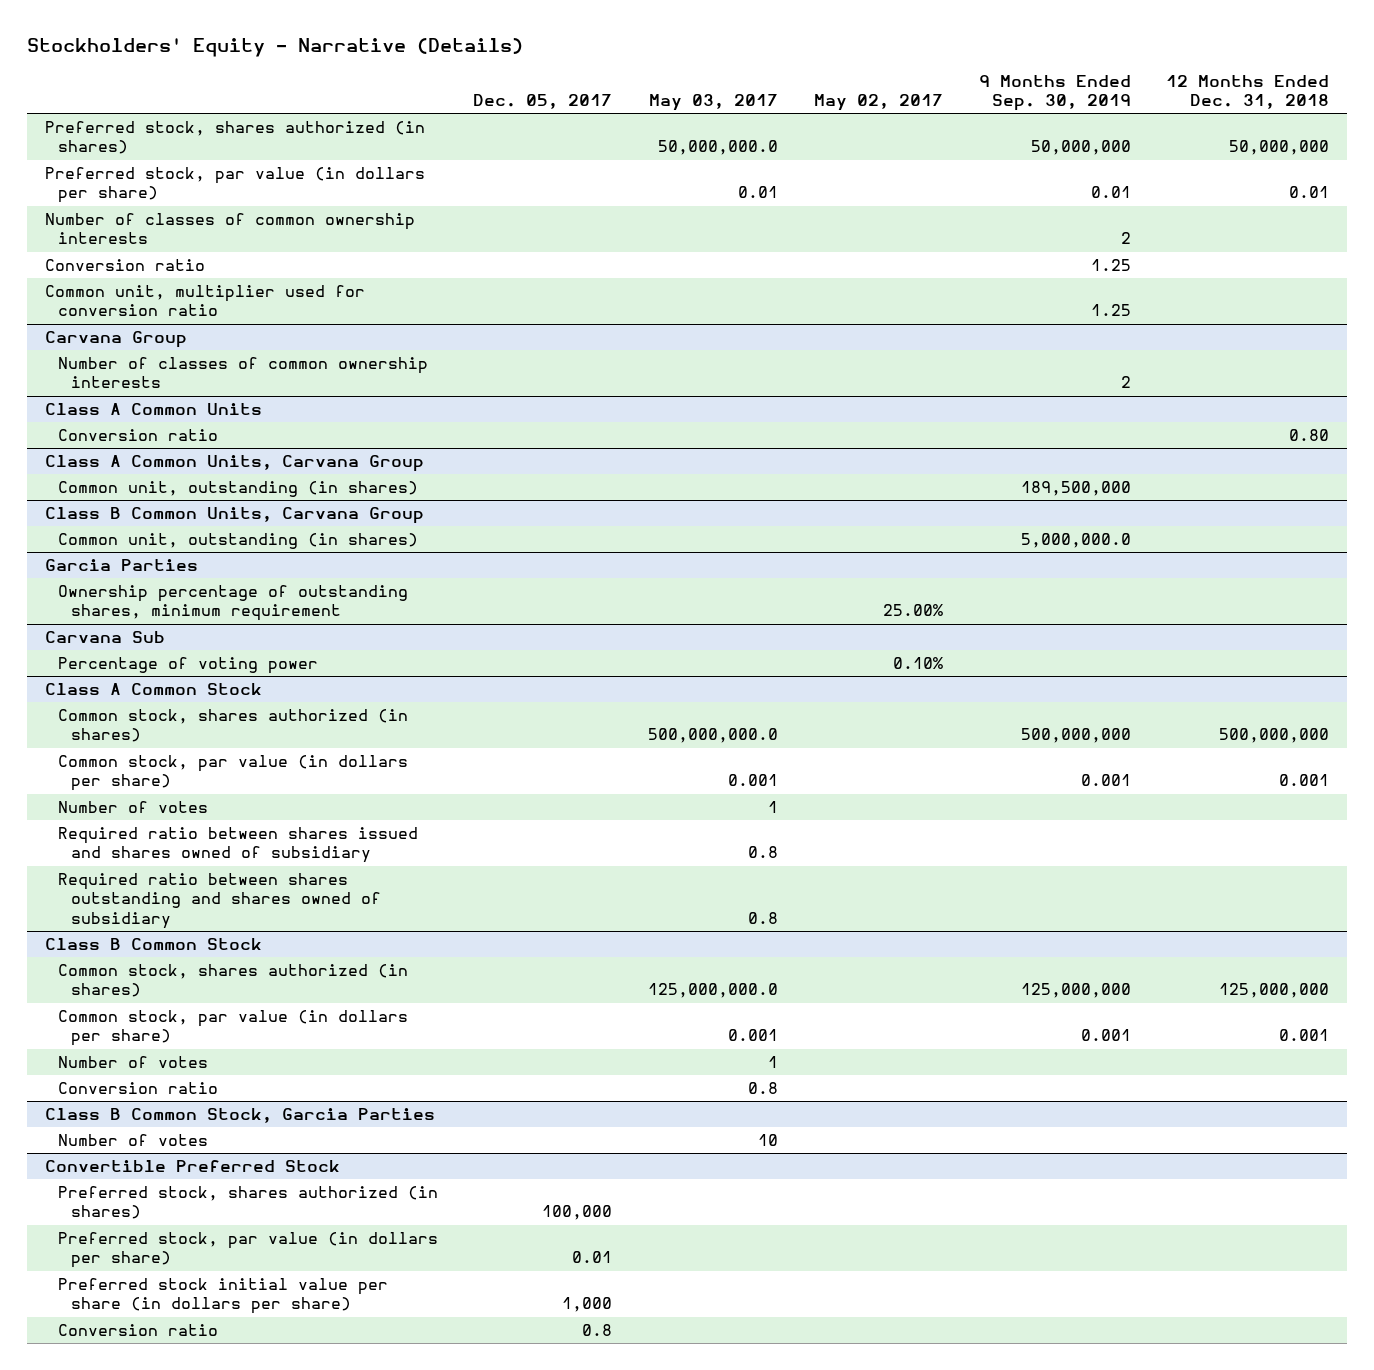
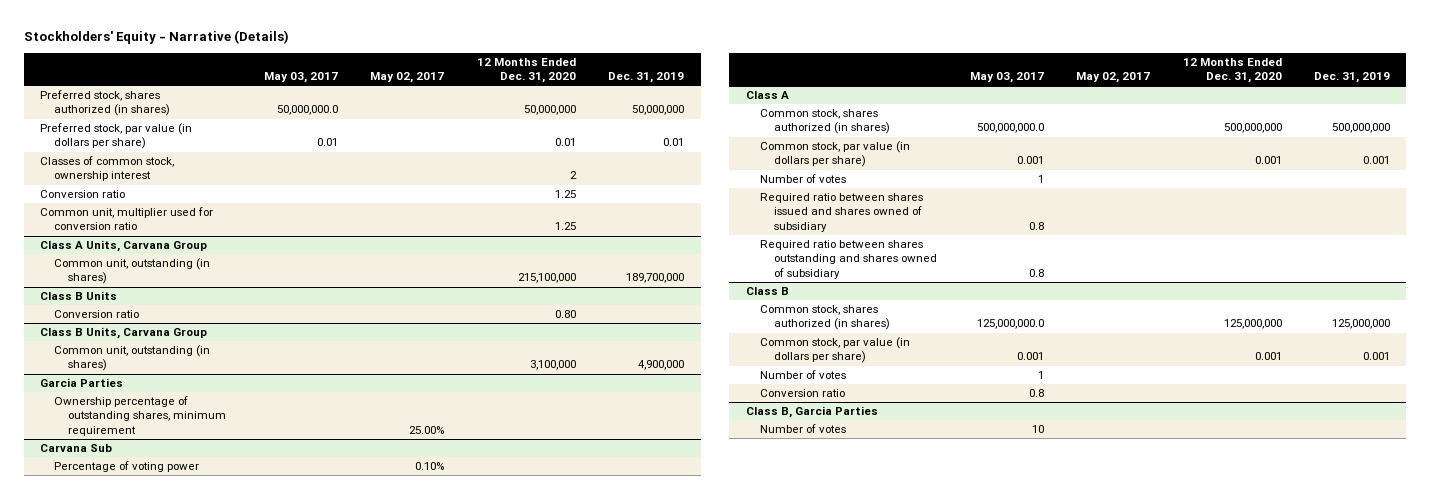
- | Dec. 05, 2017 | May 03, 2017 | May 02, 2017 | 9 Months Ended Sep. 30, 2019 | 12 Months Ended Dec. 31, 2018
+ | May 03, 2017 | May 02, 2017 | 12 Months Ended Dec. 31, 2020 | Dec. 31, 2019
- Number of classes of common ownership interests | | | | 2 |
+ Classes of common stock, ownership interest | | | 2 |
- Carvana Group
- Number of classes of common ownership interests | | | | 2 |
- Class A Common Units
- Conversion ratio | | | | | 0.80
- Class A Common Units, Carvana Group
+ Class A Units, Carvana Group
- Class B Common Units, Carvana Group
+ Class B Units
+ Conversion ratio | | | 0.80 |
+ Class B Units, Carvana Group
- Class A Common Stock
+ Class A
- Class B Common Stock
+ Class B
- Class B Common Stock, Garcia Parties
+ Class B, Garcia Parties
- Convertible Preferred Stock
- Preferred stock, shares authorized (in shares) | 100,000 | | | |
- Preferred stock, par value (in dollars per share) | 0.01 | | | |
- Preferred stock initial value per share (in dollars per share) | 1,000 | | | |
- Conversion ratio | 0.8 | | | |

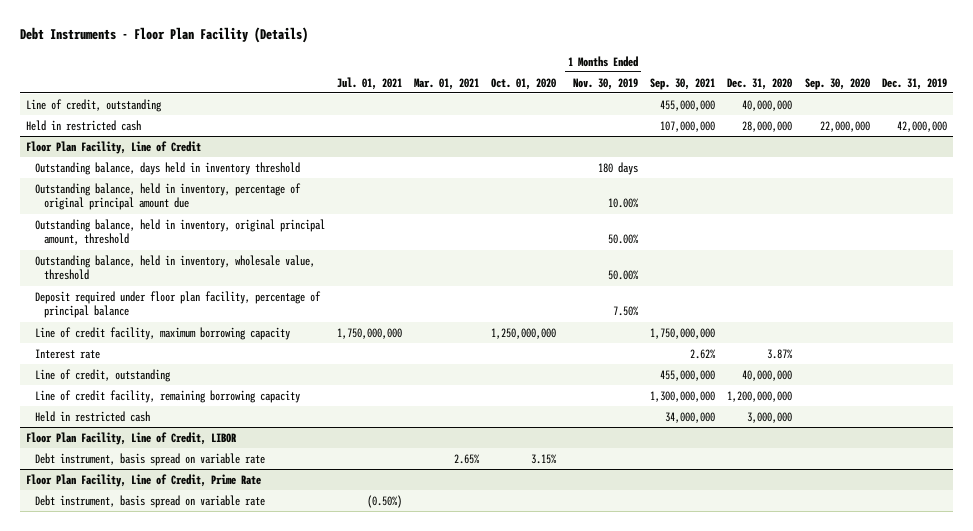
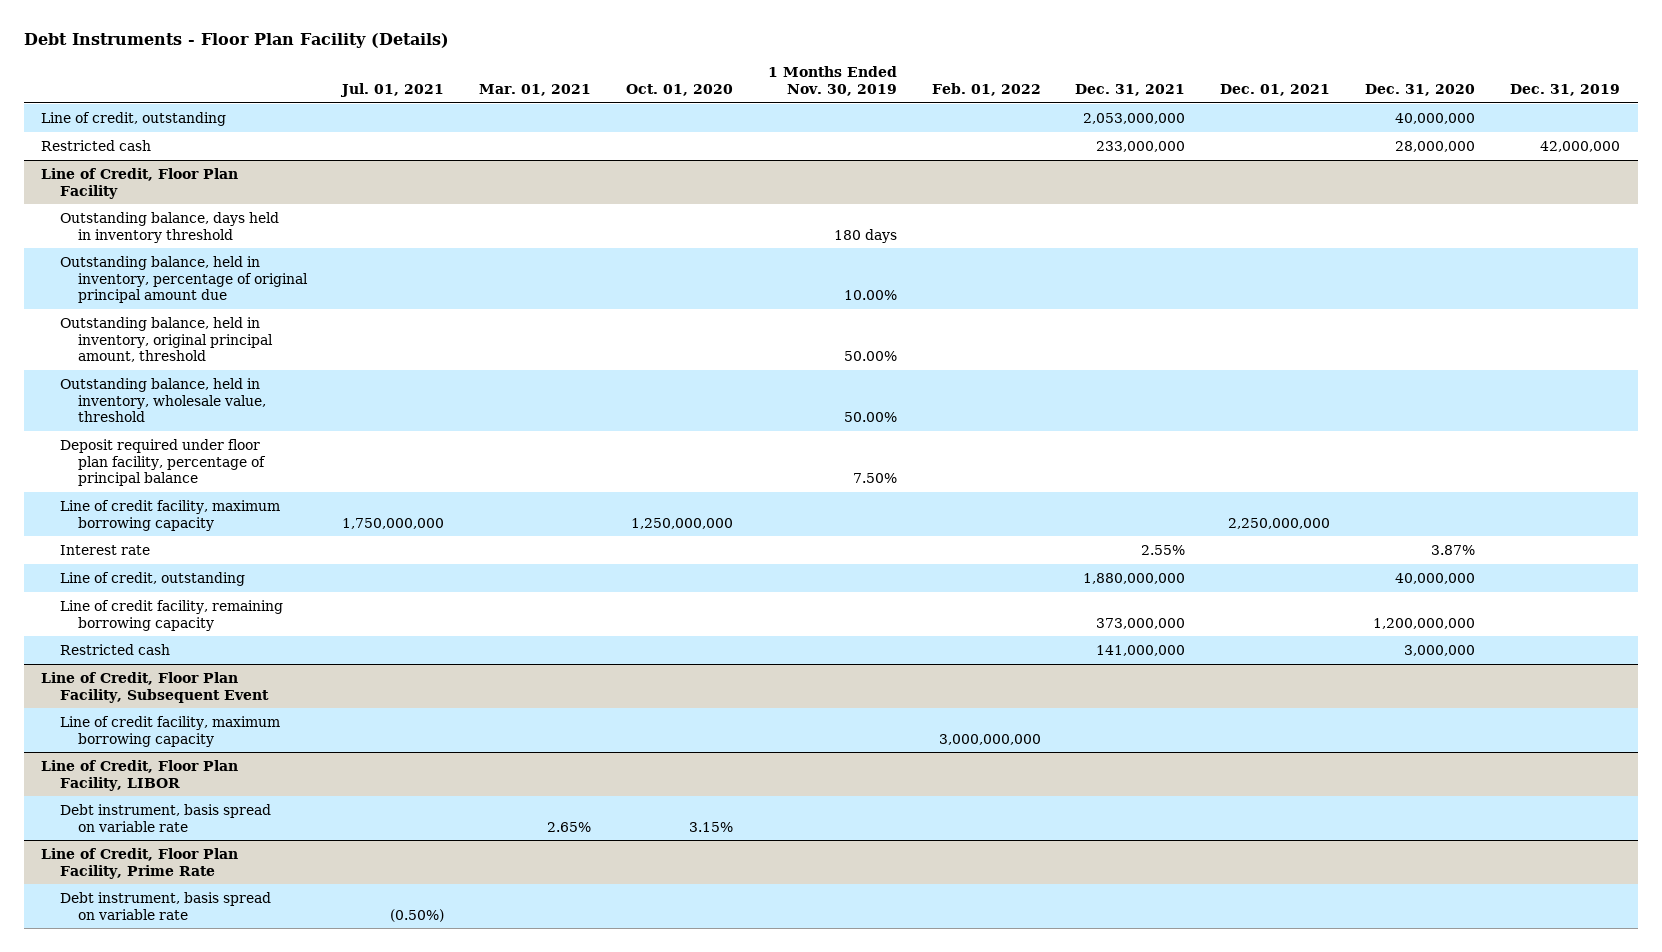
- | Jul. 01, 2021 | Mar. 01, 2021 | Oct. 01, 2020 | 1 Months Ended Nov. 30, 2019 | Sep. 30, 2021 | Dec. 31, 2020 | Sep. 30, 2020 | Dec. 31, 2019
+ | Jul. 01, 2021 | Mar. 01, 2021 | Oct. 01, 2020 | 1 Months Ended Nov. 30, 2019 | Feb. 01, 2022 | Dec. 31, 2021 | Dec. 01, 2021 | Dec. 31, 2020 | Dec. 31, 2019
- Held in restricted cash | | | | | 107,000,000 | 28,000,000 | 22,000,000 | 42,000,000
- Floor Plan Facility, Line of Credit
+ Restricted cash | | | | | | 233,000,000 | | 28,000,000 | 42,000,000
+ Line of Credit, Floor Plan Facility
- Held in restricted cash | | | | | 34,000,000 | 3,000,000 | |
- Floor Plan Facility, Line of Credit, LIBOR
+ Restricted cash | | | | | | 141,000,000 | | 3,000,000 |
+ Line of Credit, Floor Plan Facility, Subsequent Event
+ Line of credit facility, maximum borrowing capacity | | | | | 3,000,000,000 | | | |
+ Line of Credit, Floor Plan Facility, LIBOR
- Floor Plan Facility, Line of Credit, Prime Rate
+ Line of Credit, Floor Plan Facility, Prime Rate

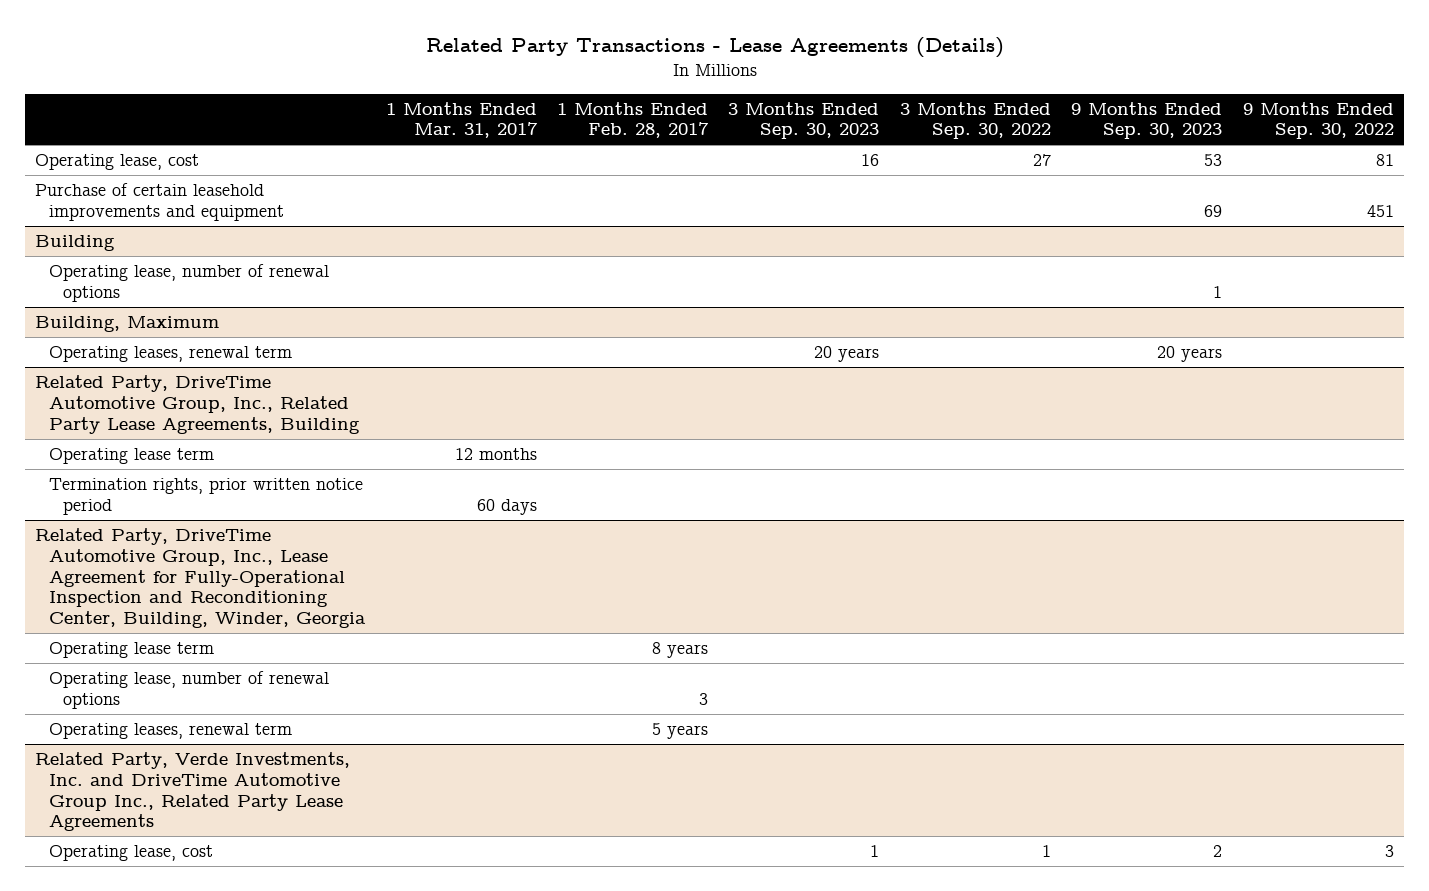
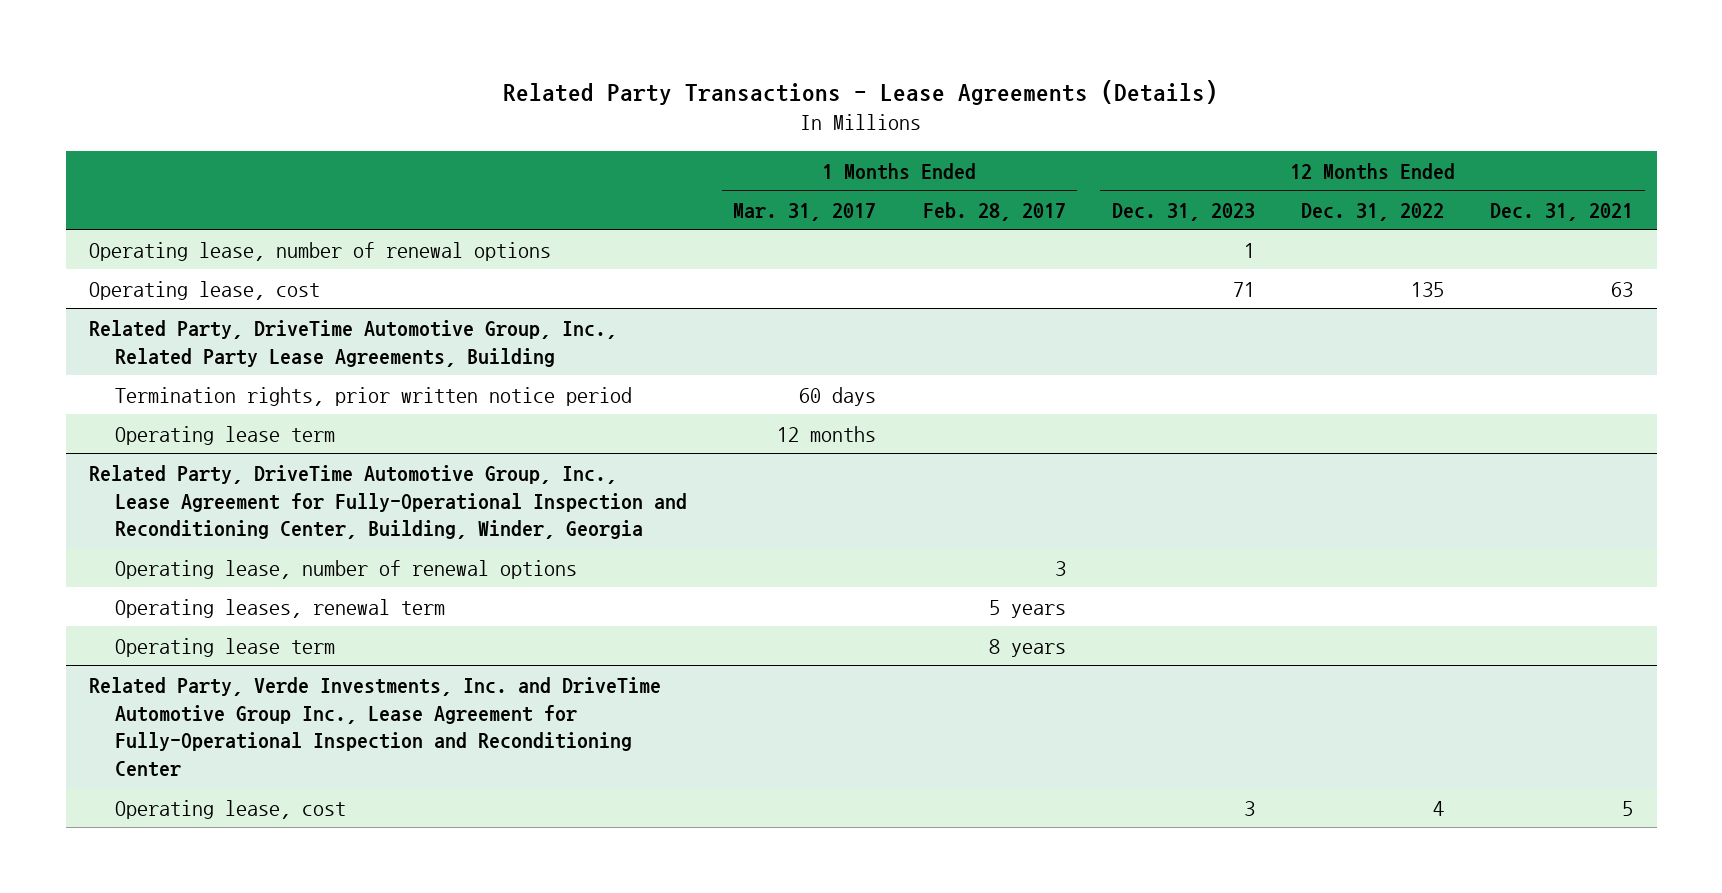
- | 1 Months Ended Mar. 31, 2017 | 1 Months Ended Feb. 28, 2017 | 3 Months Ended Sep. 30, 2023 | 3 Months Ended Sep. 30, 2022 | 9 Months Ended Sep. 30, 2023 | 9 Months Ended Sep. 30, 2022
+ | 1 Months Ended Mar. 31, 2017 | 1 Months Ended Feb. 28, 2017 | 12 Months Ended Dec. 31, 2023 | 12 Months Ended Dec. 31, 2022 | 12 Months Ended Dec. 31, 2021
+ Operating lease, number of renewal options | | | 1 | |
- Purchase of certain leasehold improvements and equipment | | | | | 69 | 451
- Building
- Operating lease, number of renewal options | | | | | 1 |
- Building, Maximum
- Operating leases, renewal term | | | 20 years | | 20 years |
@ Related Party, DriveTime Automotive Group, Inc., Related Party Lease Agreements, Building
moved down: Operating lease term | 12 months | | | |
- Related Party, Verde Investments, Inc. and DriveTime Automotive Group Inc., Related Party Lease Agreements
@ Related Party, DriveTime Automotive Group, Inc., Lease Agreement for Fully-Operational Inspection and Reconditioning Center, Building, Winder, Georgia
moved down: Operating lease term | | 8 years | | |
+ Related Party, Verde Investments, Inc. and DriveTime Automotive Group Inc., Lease Agreement for Fully-Operational Inspection and Reconditioning Center

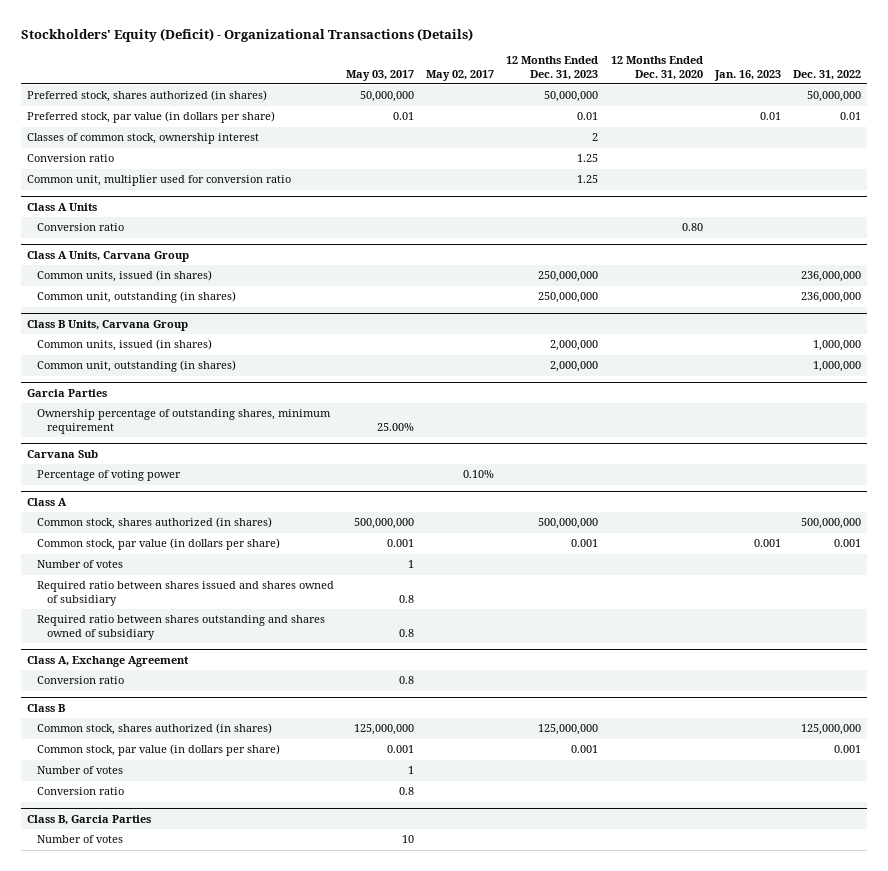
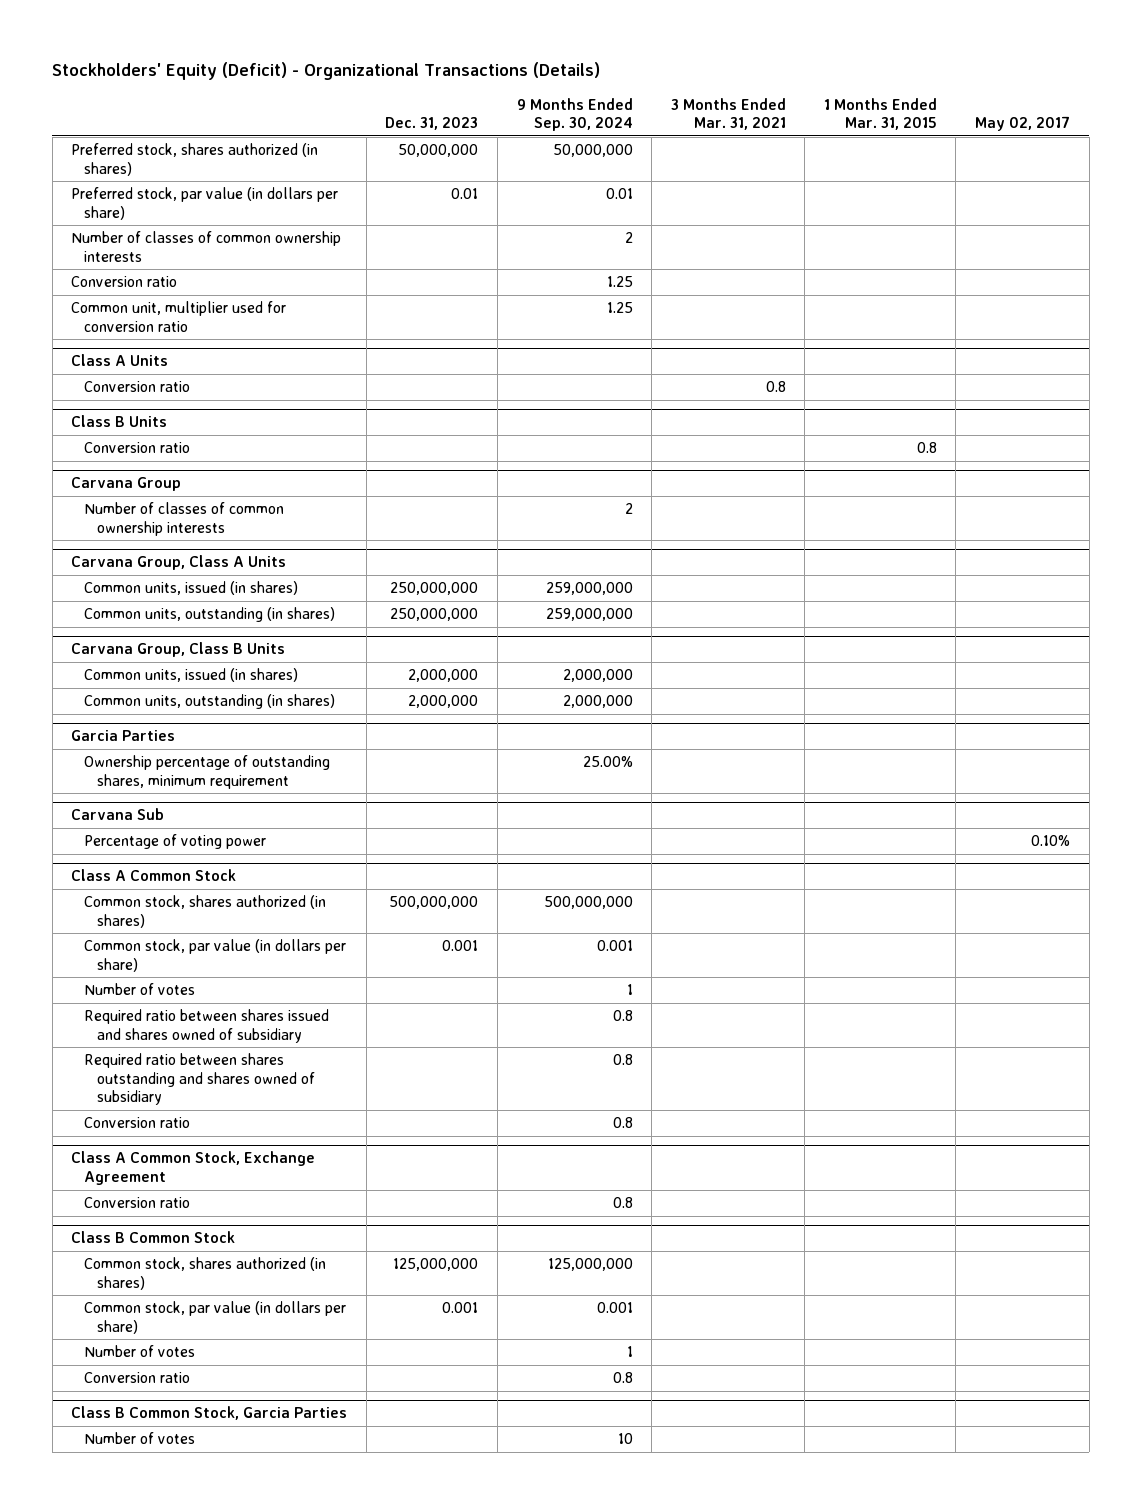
- | May 03, 2017 | May 02, 2017 | 12 Months Ended Dec. 31, 2023 | 12 Months Ended Dec. 31, 2020 | Jan. 16, 2023 | Dec. 31, 2022
+ | Dec. 31, 2023 | 9 Months Ended Sep. 30, 2024 | 3 Months Ended Mar. 31, 2021 | 1 Months Ended Mar. 31, 2015 | May 02, 2017
- Classes of common stock, ownership interest | | | 2 | | |
+ Number of classes of common ownership interests | | 2 | | |
- Class A Units, Carvana Group
+ Class B Units
+ Conversion ratio | | | | 0.8 |
+ Carvana Group
+ Number of classes of common ownership interests | | 2 | | |
+ Carvana Group, Class A Units
- Common unit, outstanding (in shares) | | | 250,000,000 | | | 236,000,000
- Class B Units, Carvana Group
+ Common units, outstanding (in shares) | 250,000,000 | 259,000,000 | | |
+ Carvana Group, Class B Units
- Common unit, outstanding (in shares) | | | 2,000,000 | | | 1,000,000
+ Common units, outstanding (in shares) | 2,000,000 | 2,000,000 | | |
- Class A
+ Class A Common Stock
- Class A, Exchange Agreement
+ Conversion ratio | | 0.8 | | |
+ Class A Common Stock, Exchange Agreement
- Class B
+ Class B Common Stock
- Class B, Garcia Parties
+ Class B Common Stock, Garcia Parties

